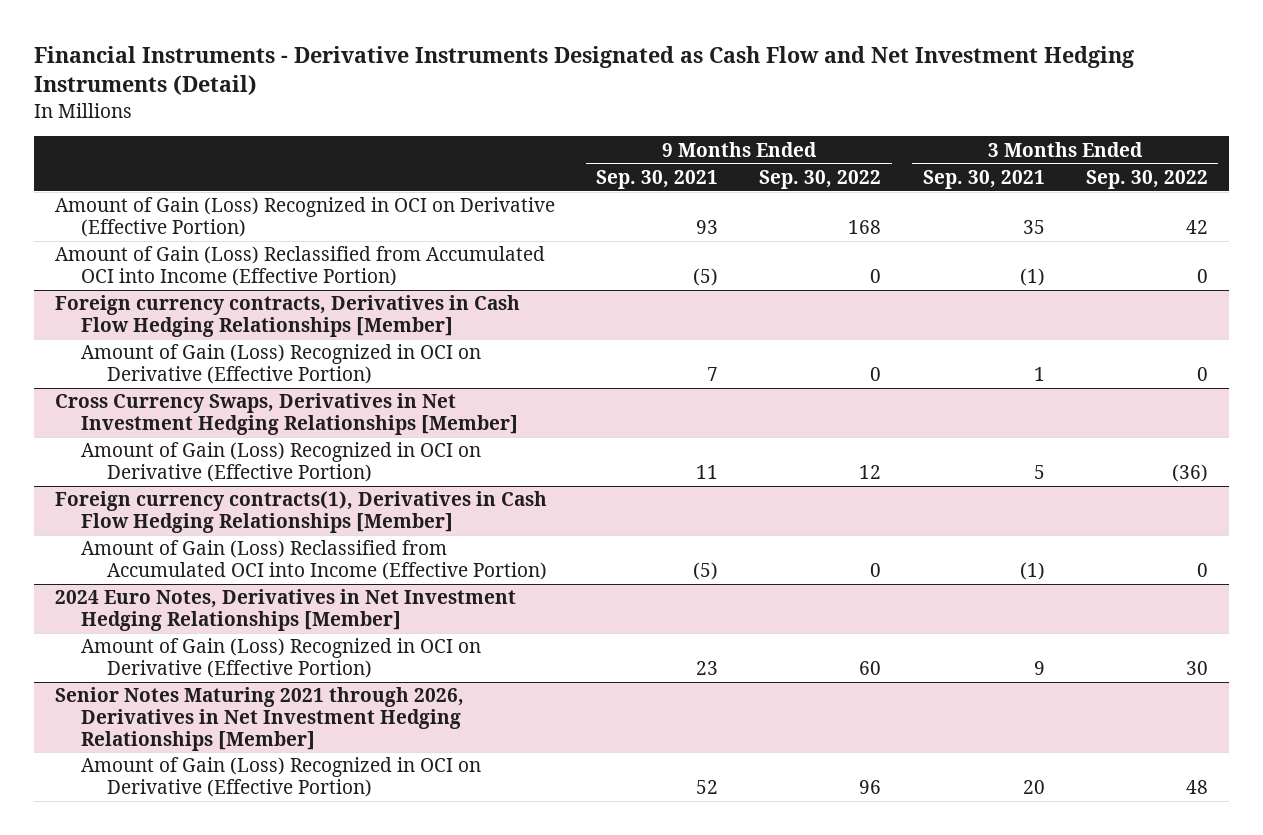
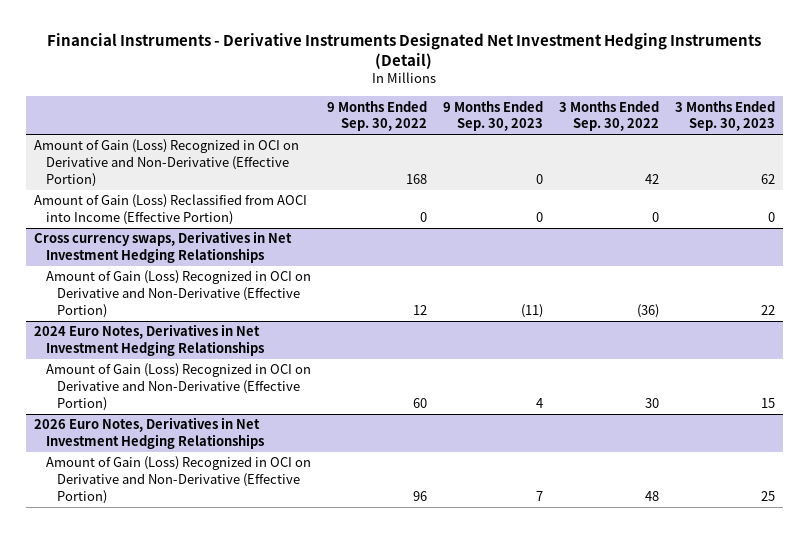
- Financial Instruments - Derivative Instruments Designated as Cash Flow and Net Investment Hedging Instruments (Detail)
+ Financial Instruments - Derivative Instruments Designated Net Investment Hedging Instruments (Detail)
- | 9 Months Ended Sep. 30, 2021 | 9 Months Ended Sep. 30, 2022 | 3 Months Ended Sep. 30, 2021 | 3 Months Ended Sep. 30, 2022
+ | 9 Months Ended Sep. 30, 2022 | 9 Months Ended Sep. 30, 2023 | 3 Months Ended Sep. 30, 2022 | 3 Months Ended Sep. 30, 2023
- Amount of Gain (Loss) Recognized in OCI on Derivative (Effective Portion) | 93 | 168 | 35 | 42
- Amount of Gain (Loss) Reclassified from Accumulated OCI into Income (Effective Portion) | (5) | 0 | (1) | 0
- Foreign currency contracts, Derivatives in Cash Flow Hedging Relationships [Member]
- Amount of Gain (Loss) Recognized in OCI on Derivative (Effective Portion) | 7 | 0 | 1 | 0
- Cross Currency Swaps, Derivatives in Net Investment Hedging Relationships [Member]
- Amount of Gain (Loss) Recognized in OCI on Derivative (Effective Portion) | 11 | 12 | 5 | (36)
- Foreign currency contracts(1), Derivatives in Cash Flow Hedging Relationships [Member]
- Amount of Gain (Loss) Reclassified from Accumulated OCI into Income (Effective Portion) | (5) | 0 | (1) | 0
- 2024 Euro Notes, Derivatives in Net Investment Hedging Relationships [Member]
- Amount of Gain (Loss) Recognized in OCI on Derivative (Effective Portion) | 23 | 60 | 9 | 30
- Senior Notes Maturing 2021 through 2026, Derivatives in Net Investment Hedging Relationships [Member]
- Amount of Gain (Loss) Recognized in OCI on Derivative (Effective Portion) | 52 | 96 | 20 | 48
+ Amount of Gain (Loss) Recognized in OCI on Derivative and Non-Derivative (Effective Portion) | 168 | 0 | 42 | 62
+ Amount of Gain (Loss) Reclassified from AOCI into Income (Effective Portion) | 0 | 0 | 0 | 0
+ Cross currency swaps, Derivatives in Net Investment Hedging Relationships
+ Amount of Gain (Loss) Recognized in OCI on Derivative and Non-Derivative (Effective Portion) | 12 | (11) | (36) | 22
+ 2024 Euro Notes, Derivatives in Net Investment Hedging Relationships
+ Amount of Gain (Loss) Recognized in OCI on Derivative and Non-Derivative (Effective Portion) | 60 | 4 | 30 | 15
+ 2026 Euro Notes, Derivatives in Net Investment Hedging Relationships
+ Amount of Gain (Loss) Recognized in OCI on Derivative and Non-Derivative (Effective Portion) | 96 | 7 | 48 | 25

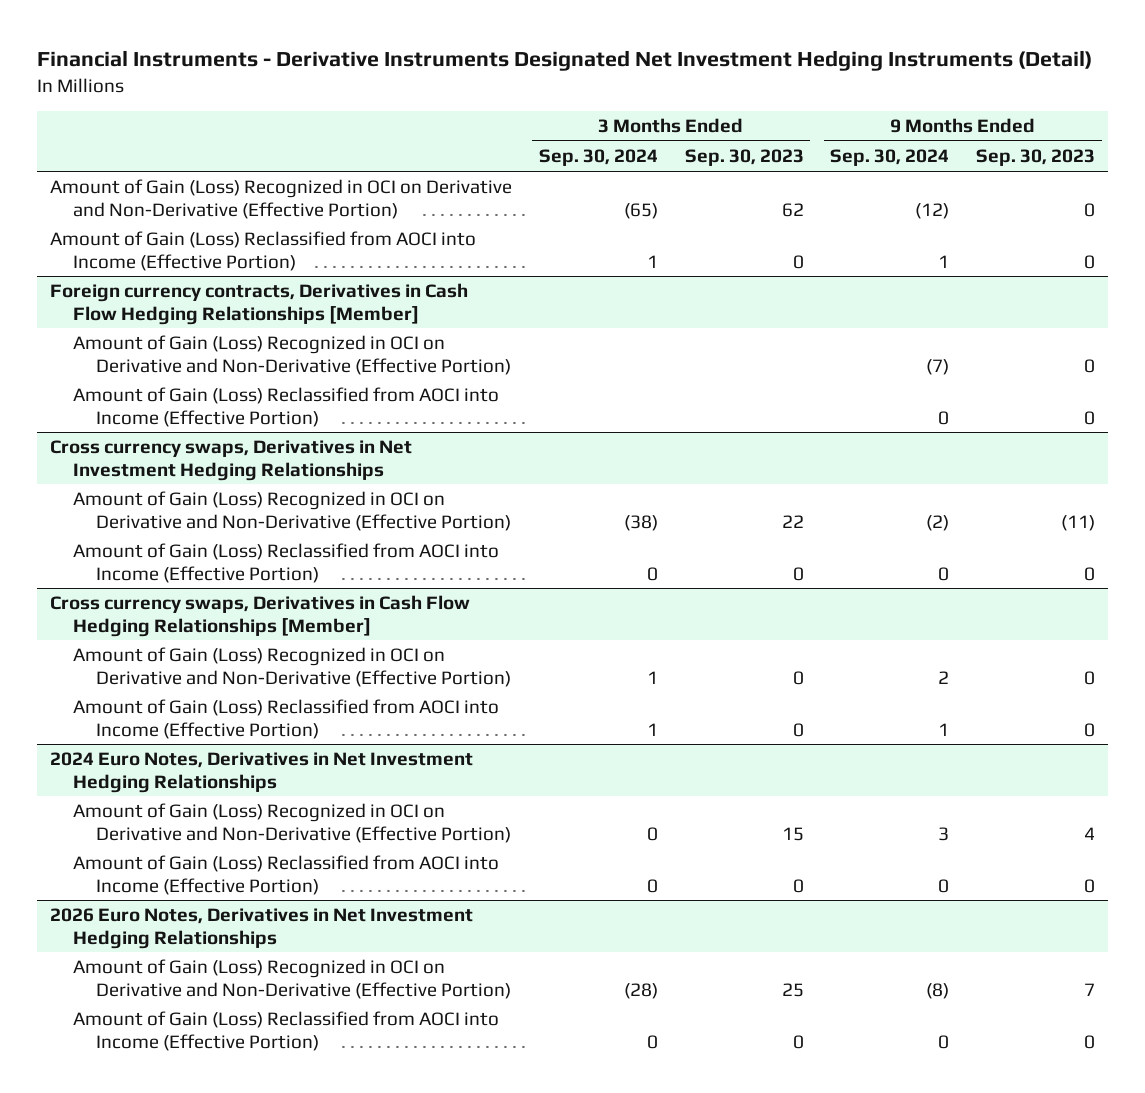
- | 9 Months Ended Sep. 30, 2022 | 9 Months Ended Sep. 30, 2023 | 3 Months Ended Sep. 30, 2022 | 3 Months Ended Sep. 30, 2023
+ | 3 Months Ended Sep. 30, 2024 | 3 Months Ended Sep. 30, 2023 | 9 Months Ended Sep. 30, 2024 | 9 Months Ended Sep. 30, 2023
+ Foreign currency contracts, Derivatives in Cash Flow Hedging Relationships [Member]
+ Amount of Gain (Loss) Recognized in OCI on Derivative and Non-Derivative (Effective Portion) | | | (7) | 0
+ Amount of Gain (Loss) Reclassified from AOCI into Income (Effective Portion) | | | 0 | 0
@ Cross currency swaps, Derivatives in Net Investment Hedging Relationships
+ Amount of Gain (Loss) Reclassified from AOCI into Income (Effective Portion) | 0 | 0 | 0 | 0
+ Cross currency swaps, Derivatives in Cash Flow Hedging Relationships [Member]
+ Amount of Gain (Loss) Recognized in OCI on Derivative and Non-Derivative (Effective Portion) | 1 | 0 | 2 | 0
+ Amount of Gain (Loss) Reclassified from AOCI into Income (Effective Portion) | 1 | 0 | 1 | 0
@ 2024 Euro Notes, Derivatives in Net Investment Hedging Relationships
+ Amount of Gain (Loss) Reclassified from AOCI into Income (Effective Portion) | 0 | 0 | 0 | 0
@ 2026 Euro Notes, Derivatives in Net Investment Hedging Relationships
+ Amount of Gain (Loss) Reclassified from AOCI into Income (Effective Portion) | 0 | 0 | 0 | 0

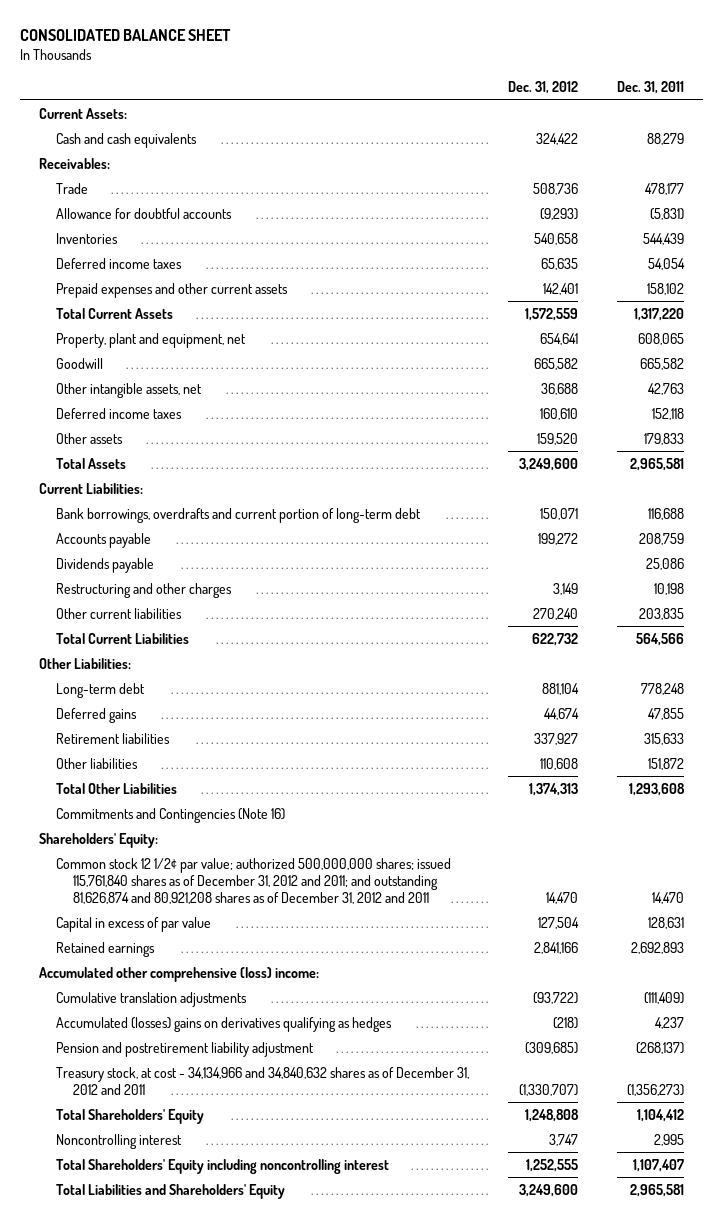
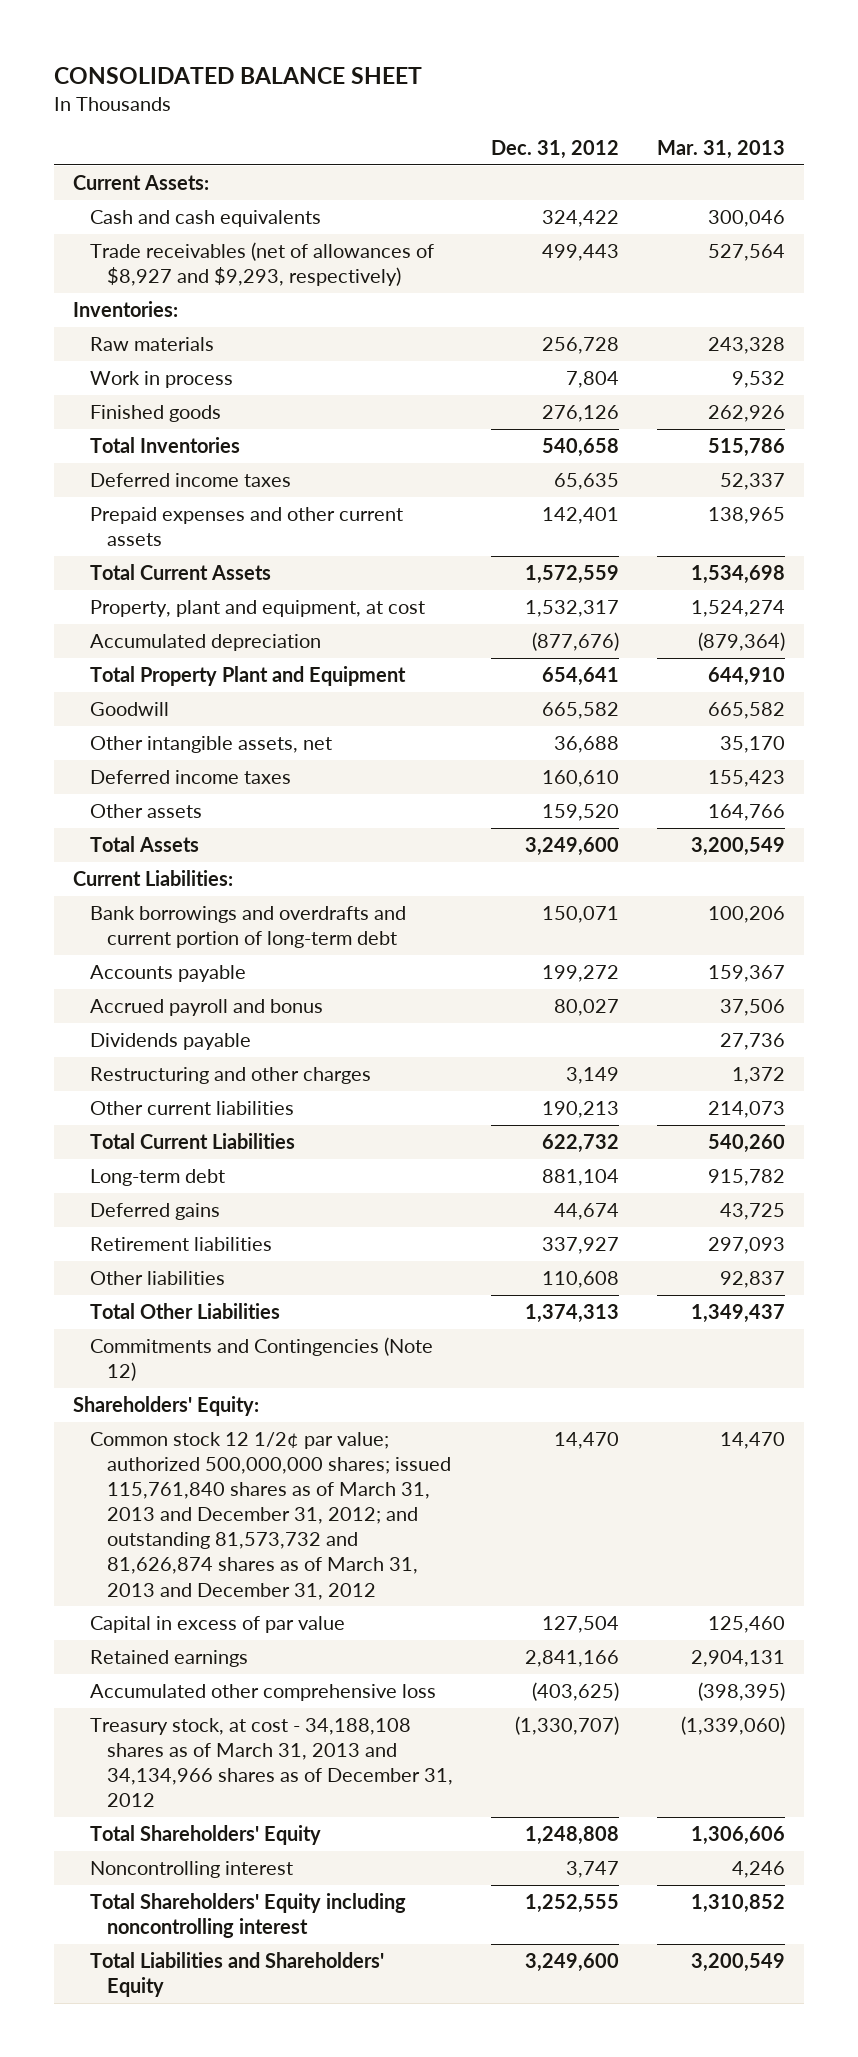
- | Dec. 31, 2012 | Dec. 31, 2011
+ | Dec. 31, 2012 | Mar. 31, 2013
- Receivables:
- Trade | 508,736 | 478,177
- Allowance for doubtful accounts | (9,293) | (5,831)
- Inventories | 540,658 | 544,439
+ Trade receivables (net of allowances of $8,927 and $9,293, respectively) | 499,443 | 527,564
+ Inventories:
+ Raw materials | 256,728 | 243,328
+ Work in process | 7,804 | 9,532
+ Finished goods | 276,126 | 262,926
+ Total Inventories | 540,658 | 515,786
- Property, plant and equipment, net | 654,641 | 608,065
+ Property, plant and equipment, at cost | 1,532,317 | 1,524,274
+ Accumulated depreciation | (877,676) | (879,364)
+ Total Property Plant and Equipment | 654,641 | 644,910
- Bank borrowings, overdrafts and current portion of long-term debt | 150,071 | 116,688
+ Bank borrowings and overdrafts and current portion of long-term debt | 150,071 | 100,206
+ Accrued payroll and bonus | 80,027 | 37,506
- Other current liabilities | 270,240 | 203,835
+ Other current liabilities | 190,213 | 214,073
- Other Liabilities:
- Commitments and Contingencies (Note 16)
+ Commitments and Contingencies (Note 12)
- Common stock 12 1/2¢ par value; authorized 500,000,000 shares; issued 115,761,840 shares as of December 31, 2012 and 2011; and outstanding 81,626,874 and 80,921,208 shares as of December 31, 2012 and 2011 | 14,470 | 14,470
+ Common stock 12 1/2¢ par value; authorized 500,000,000 shares; issued 115,761,840 shares as of March 31, 2013 and December 31, 2012; and outstanding 81,573,732 and 81,626,874 shares as of March 31, 2013 and December 31, 2012 | 14,470 | 14,470
- Accumulated other comprehensive (loss) income:
- Cumulative translation adjustments | (93,722) | (111,409)
- Accumulated (losses) gains on derivatives qualifying as hedges | (218) | 4,237
- Pension and postretirement liability adjustment | (309,685) | (268,137)
- Treasury stock, at cost - 34,134,966 and 34,840,632 shares as of December 31, 2012 and 2011 | (1,330,707) | (1,356,273)
+ Accumulated other comprehensive loss | (403,625) | (398,395)
+ Treasury stock, at cost - 34,188,108 shares as of March 31, 2013 and 34,134,966 shares as of December 31, 2012 | (1,330,707) | (1,339,060)

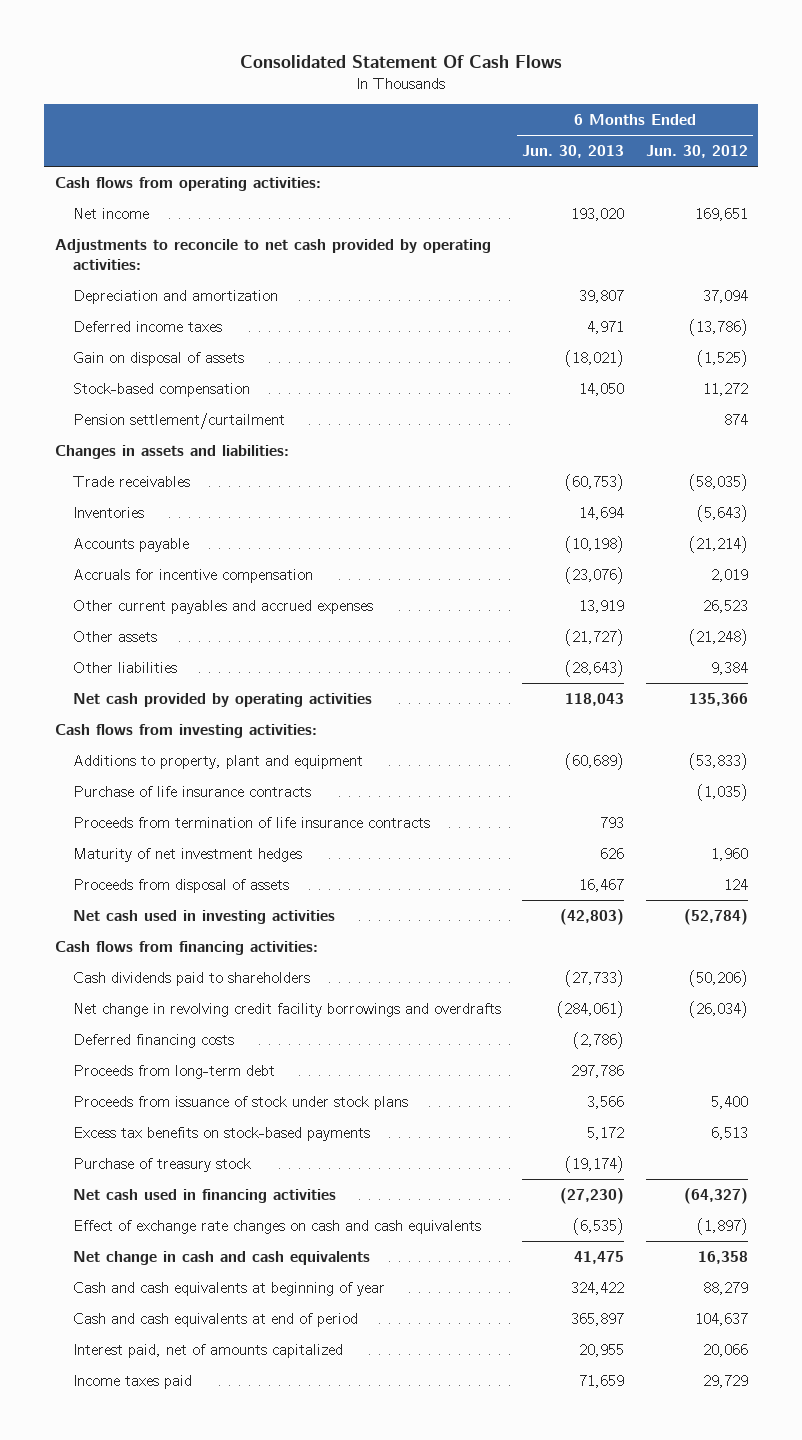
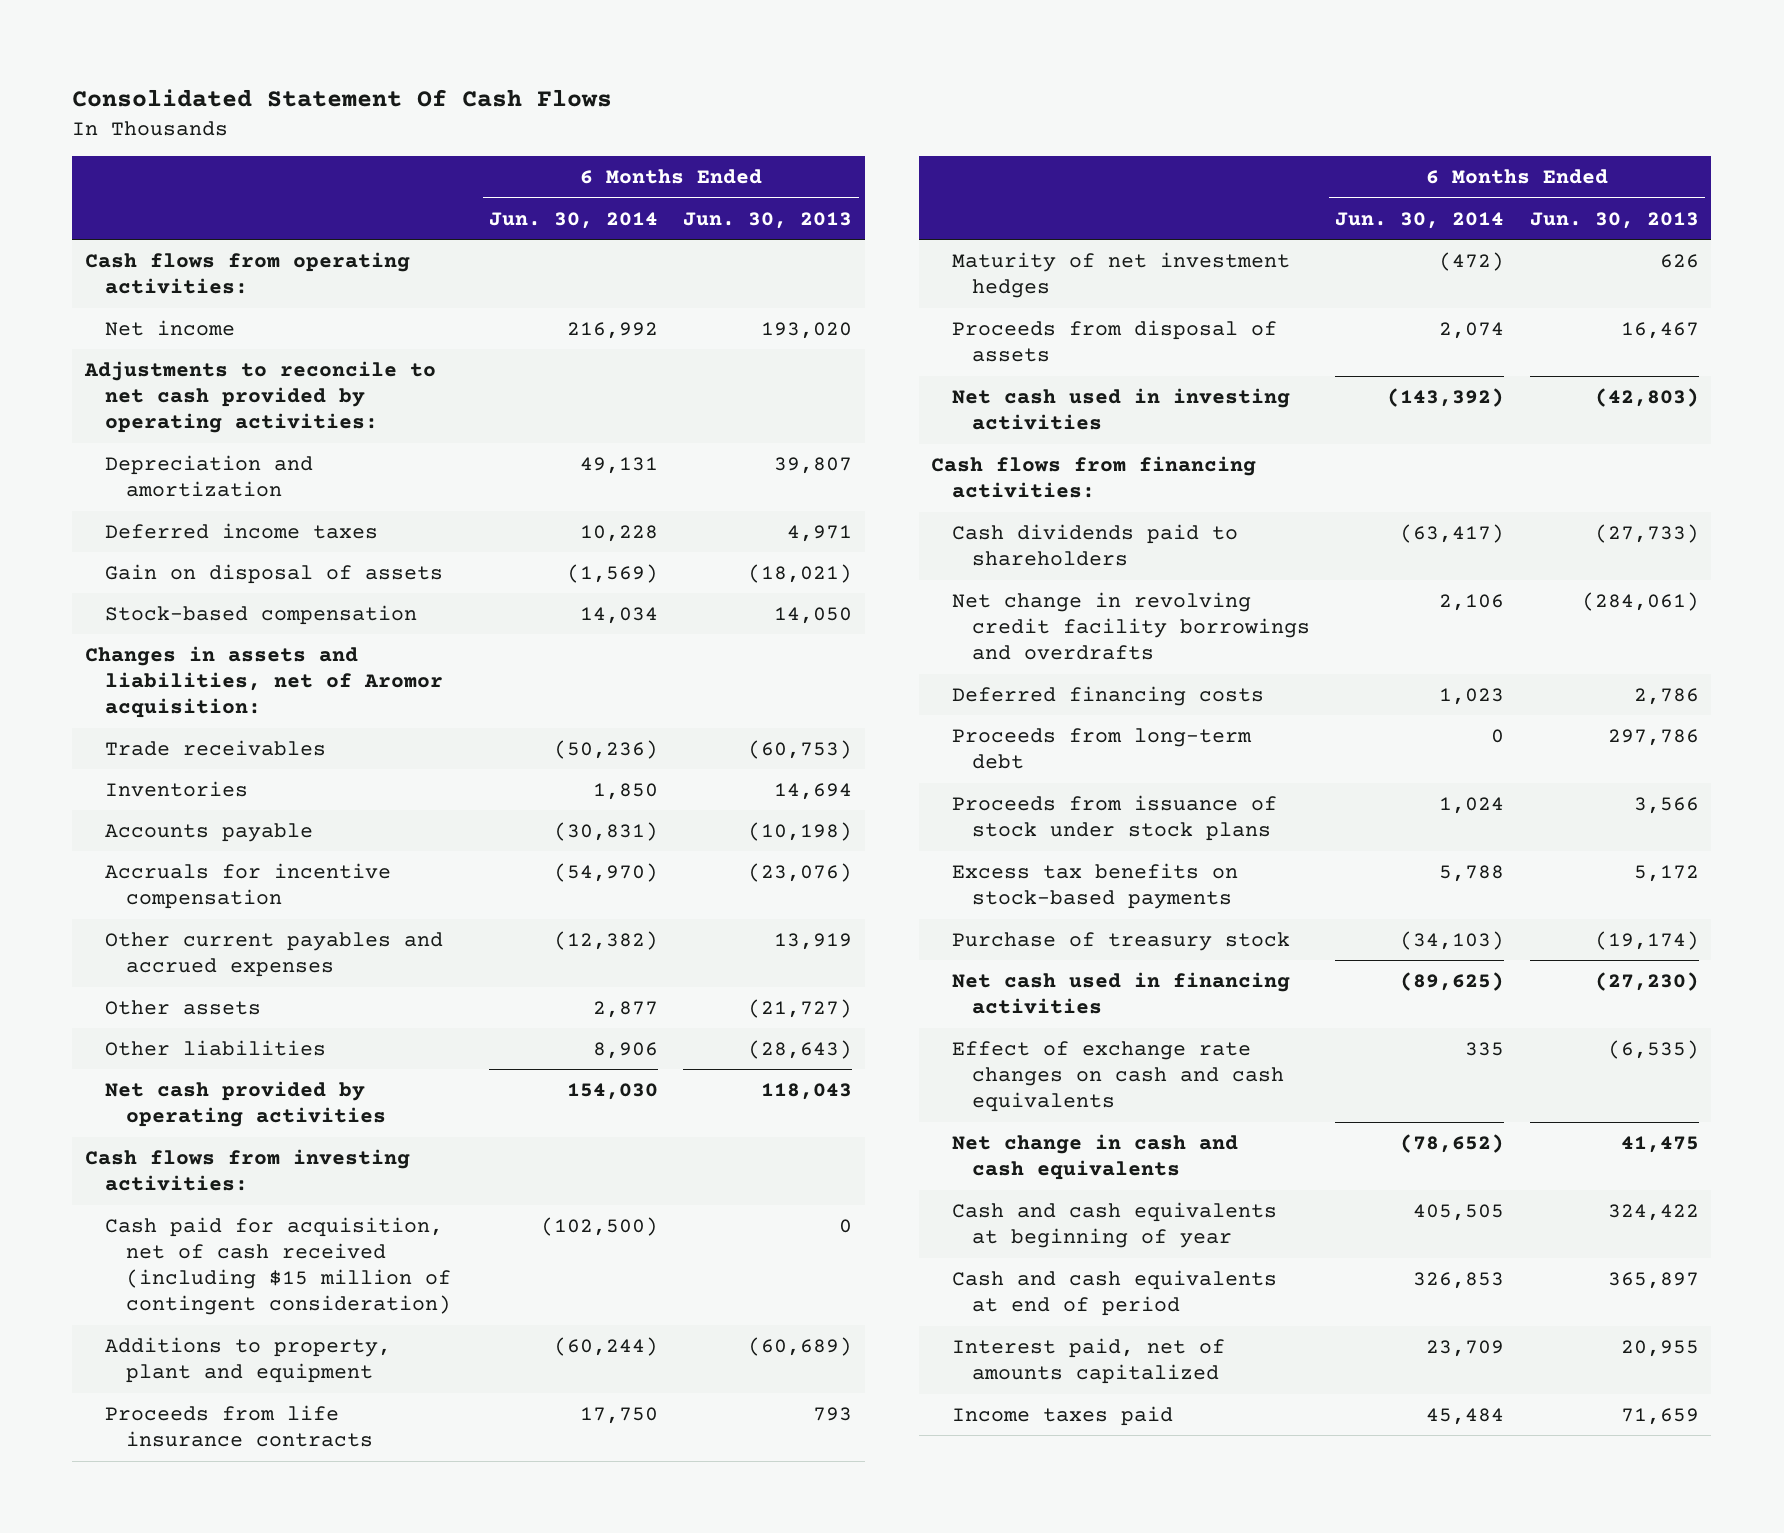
- | 6 Months Ended Jun. 30, 2013 | 6 Months Ended Jun. 30, 2012
+ | 6 Months Ended Jun. 30, 2014 | 6 Months Ended Jun. 30, 2013
- Pension settlement/curtailment | | 874
- Changes in assets and liabilities:
+ Changes in assets and liabilities, net of Aromor acquisition:
+ Cash paid for acquisition, net of cash received (including $15 million of contingent consideration) | (102,500) | 0
- Purchase of life insurance contracts | | (1,035)
- Proceeds from termination of life insurance contracts | 793 |
+ Proceeds from life insurance contracts | 17,750 | 793
- Deferred financing costs | (2,786) |
+ Deferred financing costs | 1,023 | 2,786

